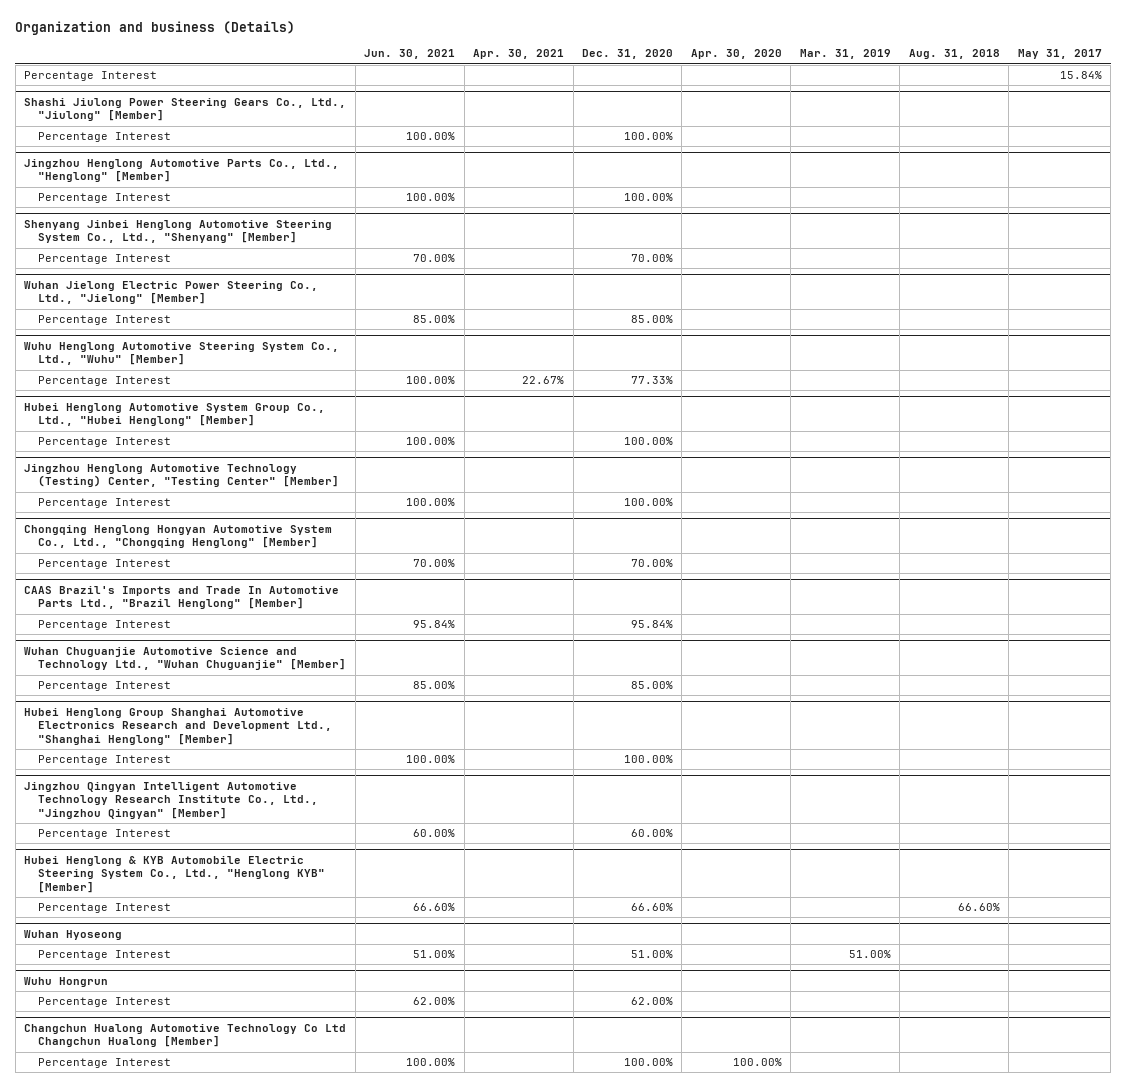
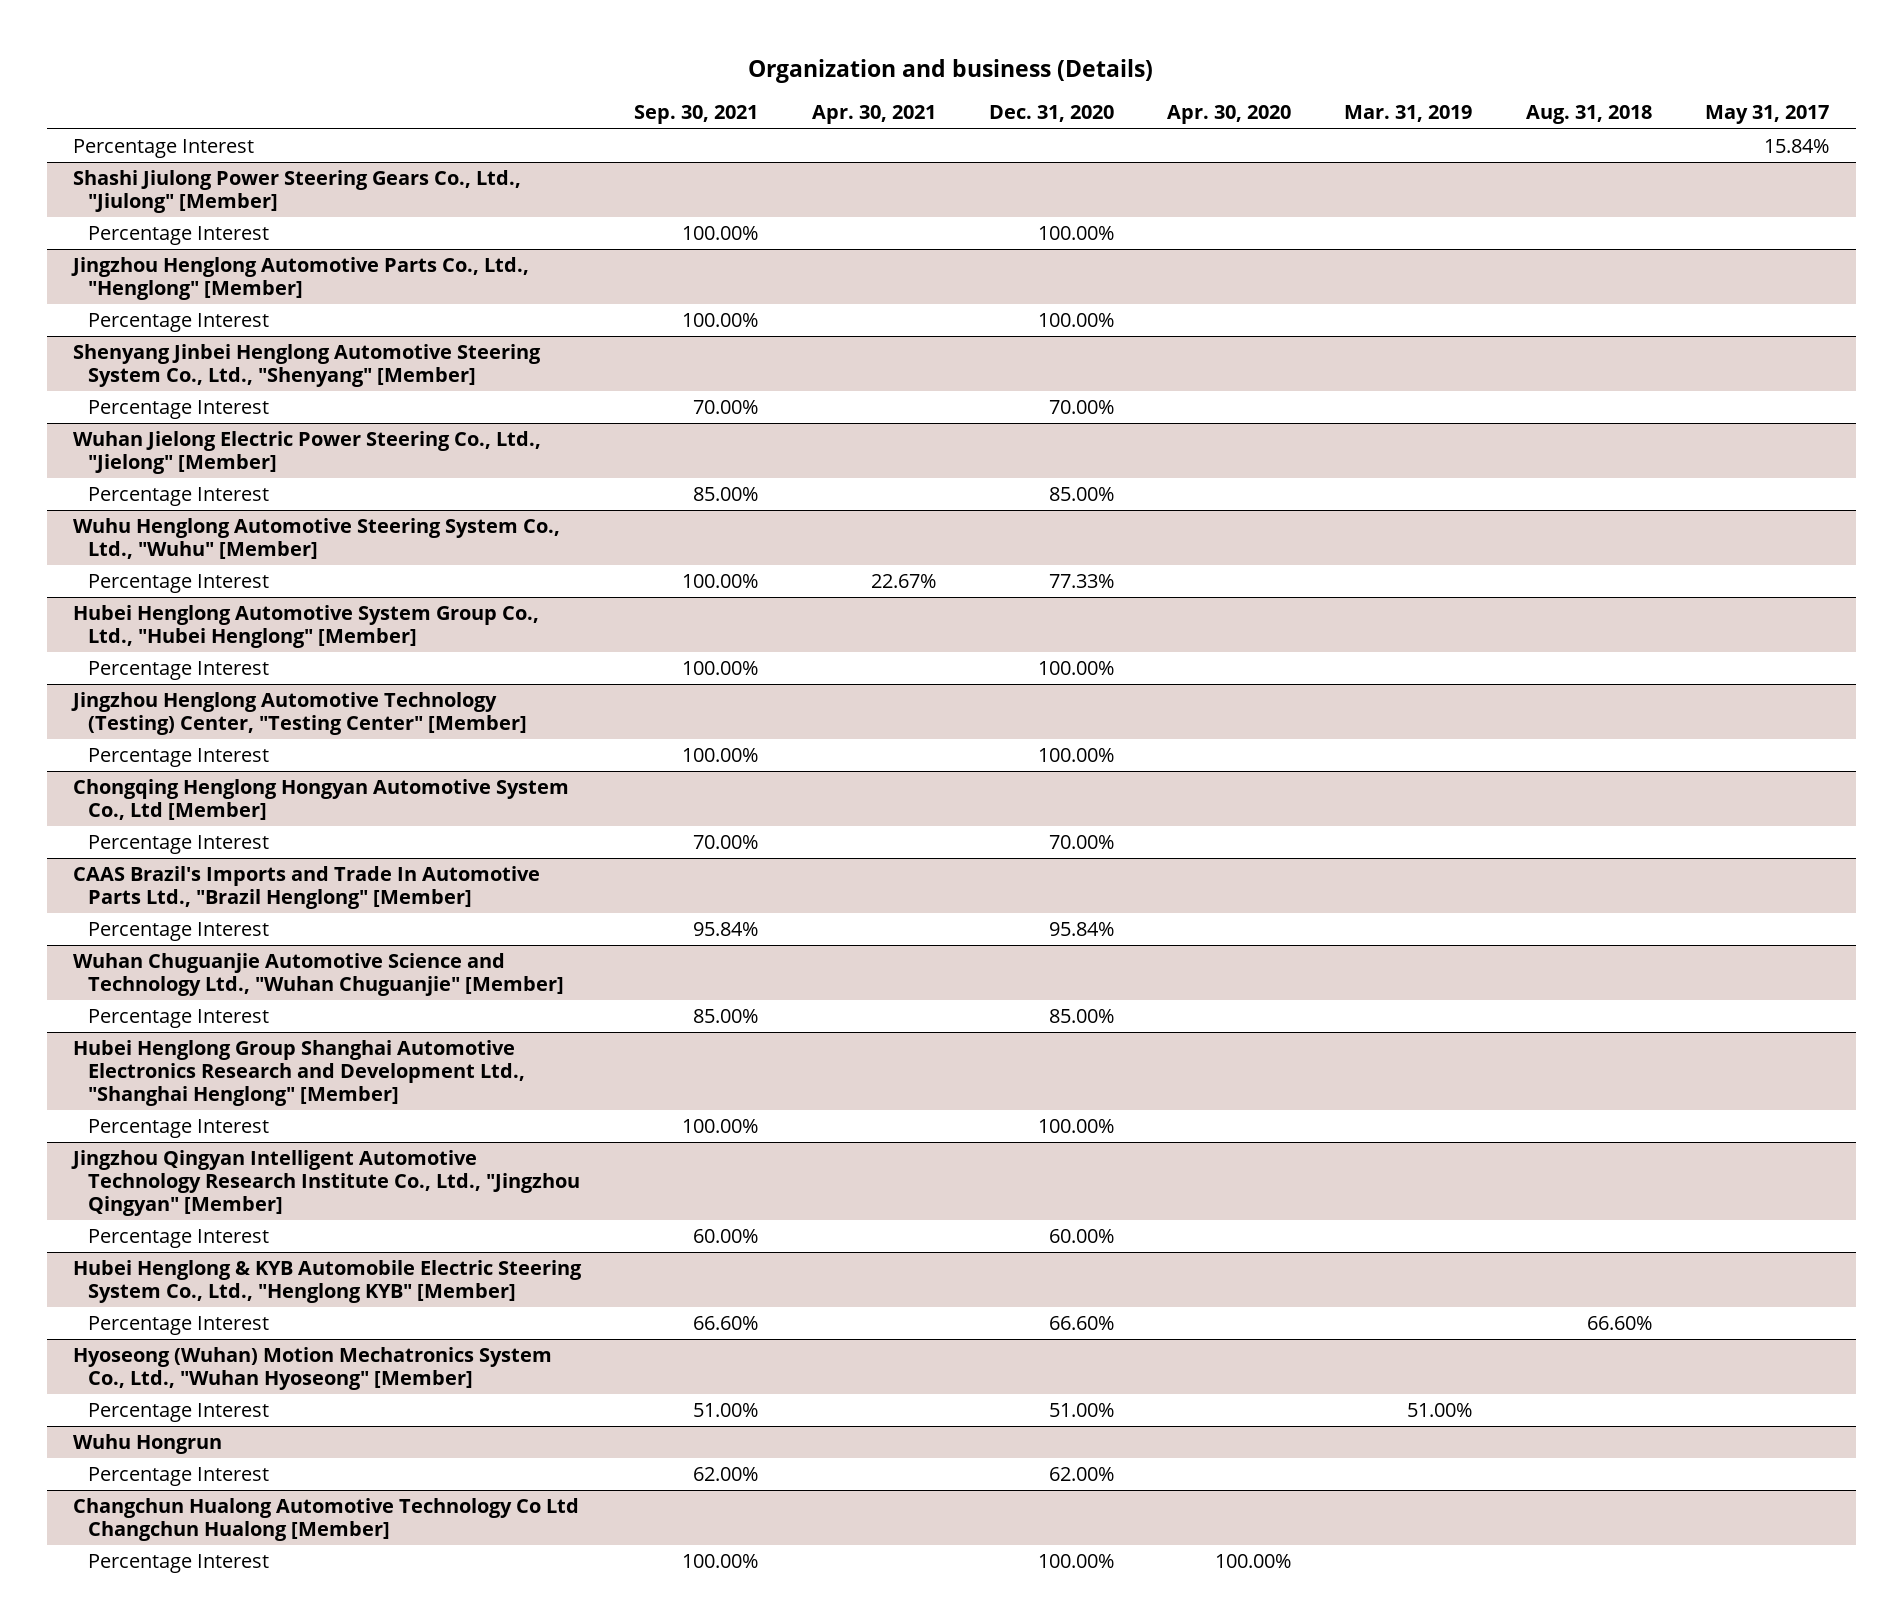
- | Jun. 30, 2021 | Apr. 30, 2021 | Dec. 31, 2020 | Apr. 30, 2020 | Mar. 31, 2019 | Aug. 31, 2018 | May 31, 2017
+ | Sep. 30, 2021 | Apr. 30, 2021 | Dec. 31, 2020 | Apr. 30, 2020 | Mar. 31, 2019 | Aug. 31, 2018 | May 31, 2017
- Chongqing Henglong Hongyan Automotive System Co., Ltd., "Chongqing Henglong" [Member]
+ Chongqing Henglong Hongyan Automotive System Co., Ltd [Member]
- Wuhan Hyoseong
+ Hyoseong (Wuhan) Motion Mechatronics System Co., Ltd., "Wuhan Hyoseong" [Member]

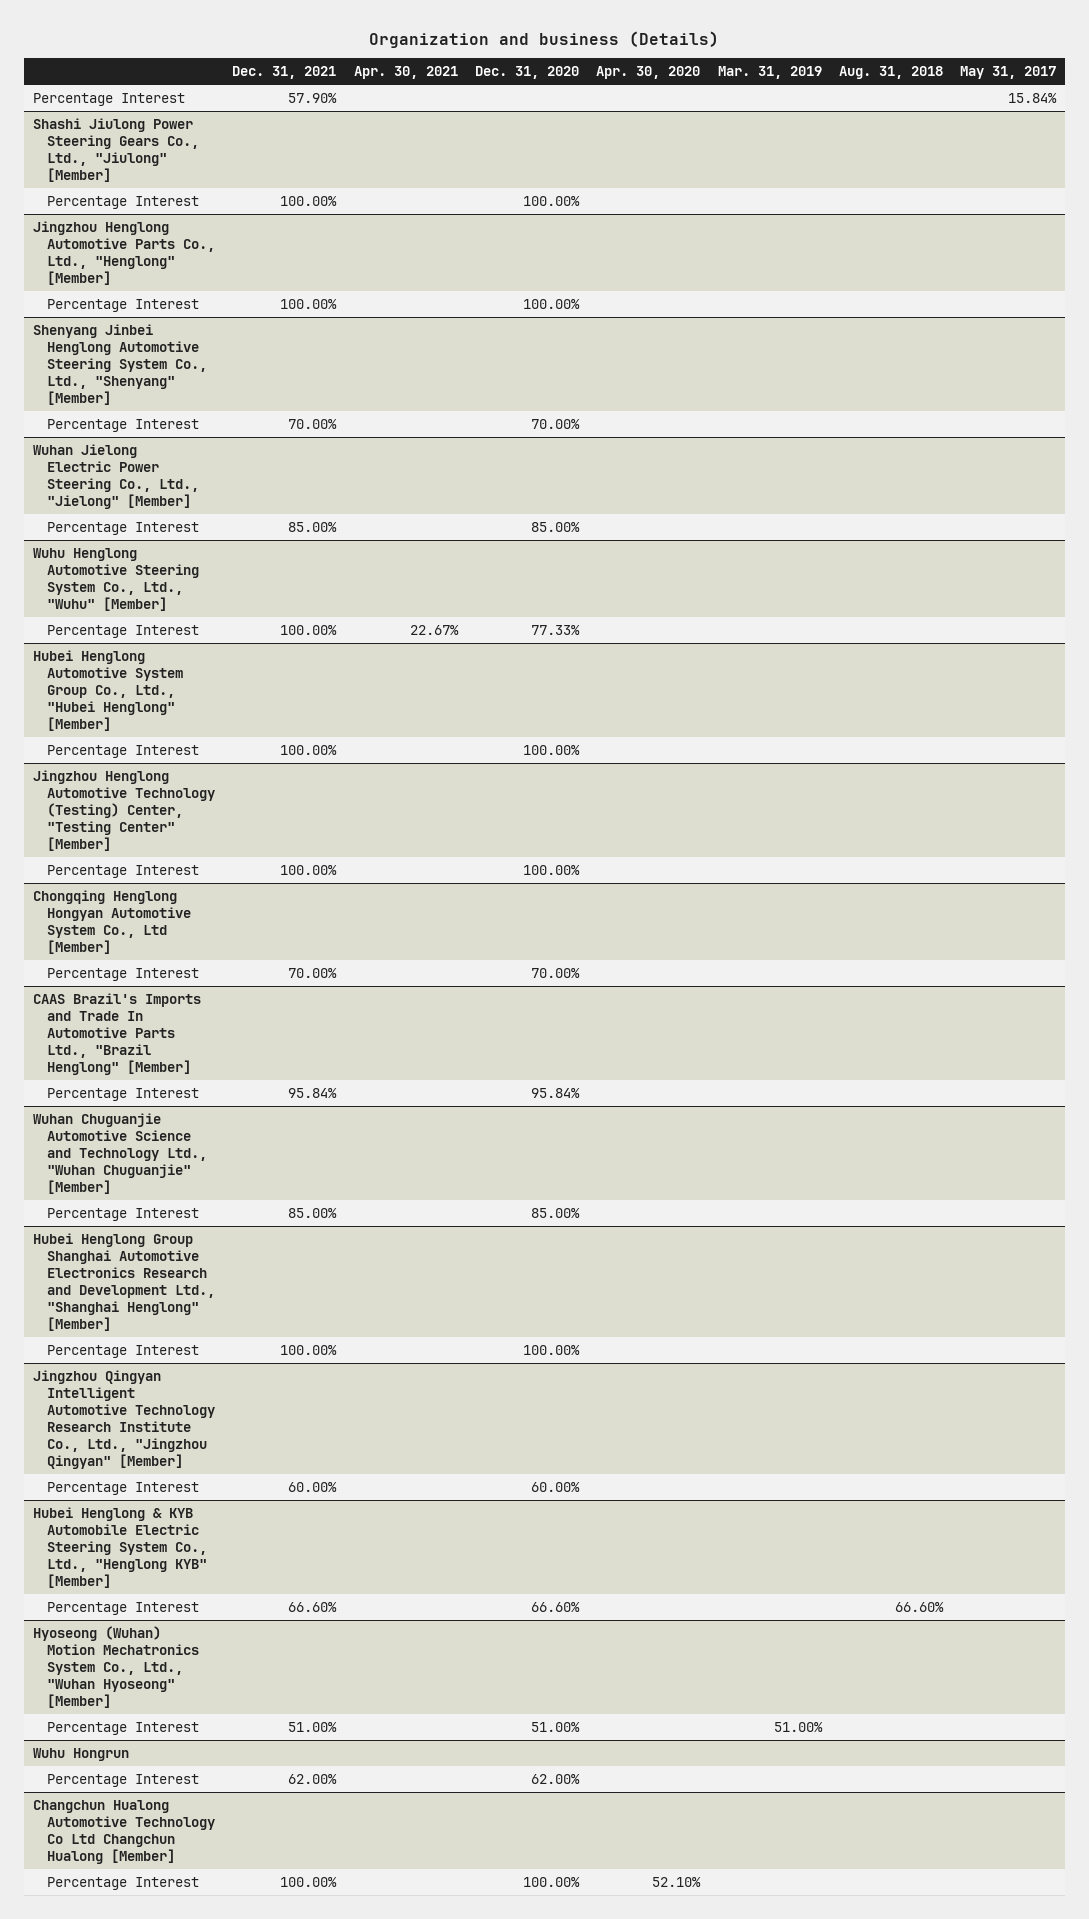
- | Sep. 30, 2021 | Apr. 30, 2021 | Dec. 31, 2020 | Apr. 30, 2020 | Mar. 31, 2019 | Aug. 31, 2018 | May 31, 2017
+ | Dec. 31, 2021 | Apr. 30, 2021 | Dec. 31, 2020 | Apr. 30, 2020 | Mar. 31, 2019 | Aug. 31, 2018 | May 31, 2017
@ Changchun Hualong Automotive Technology Co Ltd Changchun Hualong [Member]
- Percentage Interest | 100.00% | | 100.00% | 100.00% | | |
+ Percentage Interest | 100.00% | | 100.00% | 52.10% | | |

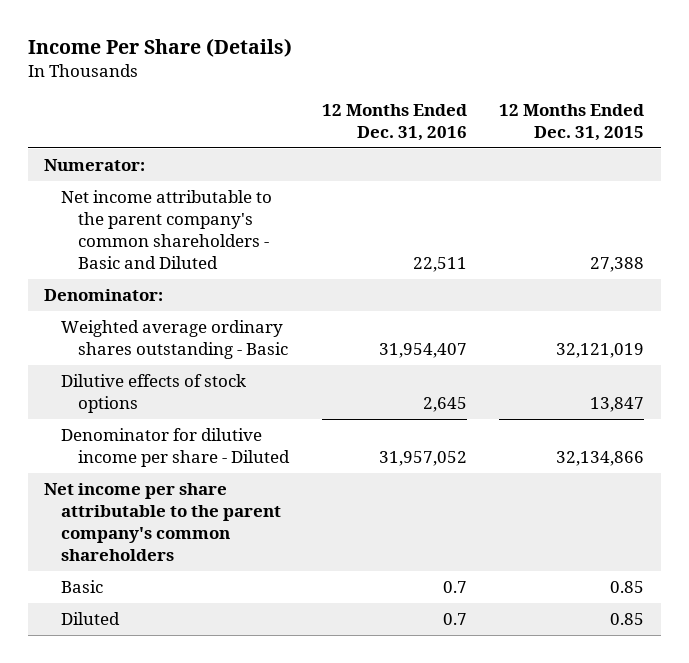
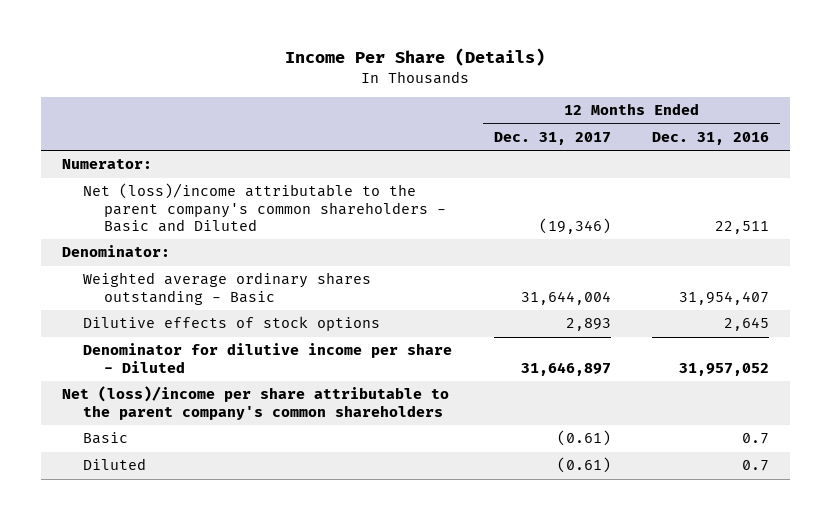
- | 12 Months Ended Dec. 31, 2016 | 12 Months Ended Dec. 31, 2015
+ | 12 Months Ended Dec. 31, 2017 | 12 Months Ended Dec. 31, 2016
- Net income attributable to the parent company's common shareholders - Basic and Diluted | 22,511 | 27,388
+ Net (loss)/income attributable to the parent company's common shareholders - Basic and Diluted | (19,346) | 22,511
- Net income per share attributable to the parent company's common shareholders
+ Net (loss)/income per share attributable to the parent company's common shareholders

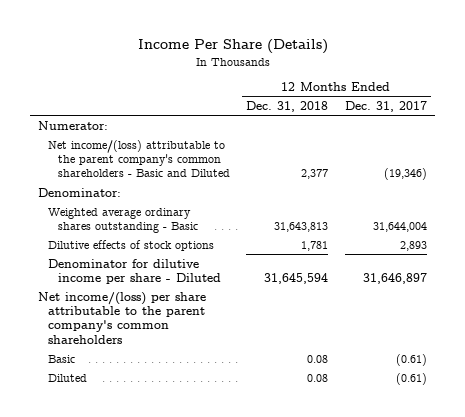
- | 12 Months Ended Dec. 31, 2017 | 12 Months Ended Dec. 31, 2016
+ | 12 Months Ended Dec. 31, 2018 | 12 Months Ended Dec. 31, 2017
- Net (loss)/income attributable to the parent company's common shareholders - Basic and Diluted | (19,346) | 22,511
+ Net income/(loss) attributable to the parent company's common shareholders - Basic and Diluted | 2,377 | (19,346)
- Net (loss)/income per share attributable to the parent company's common shareholders
+ Net income/(loss) per share attributable to the parent company's common shareholders

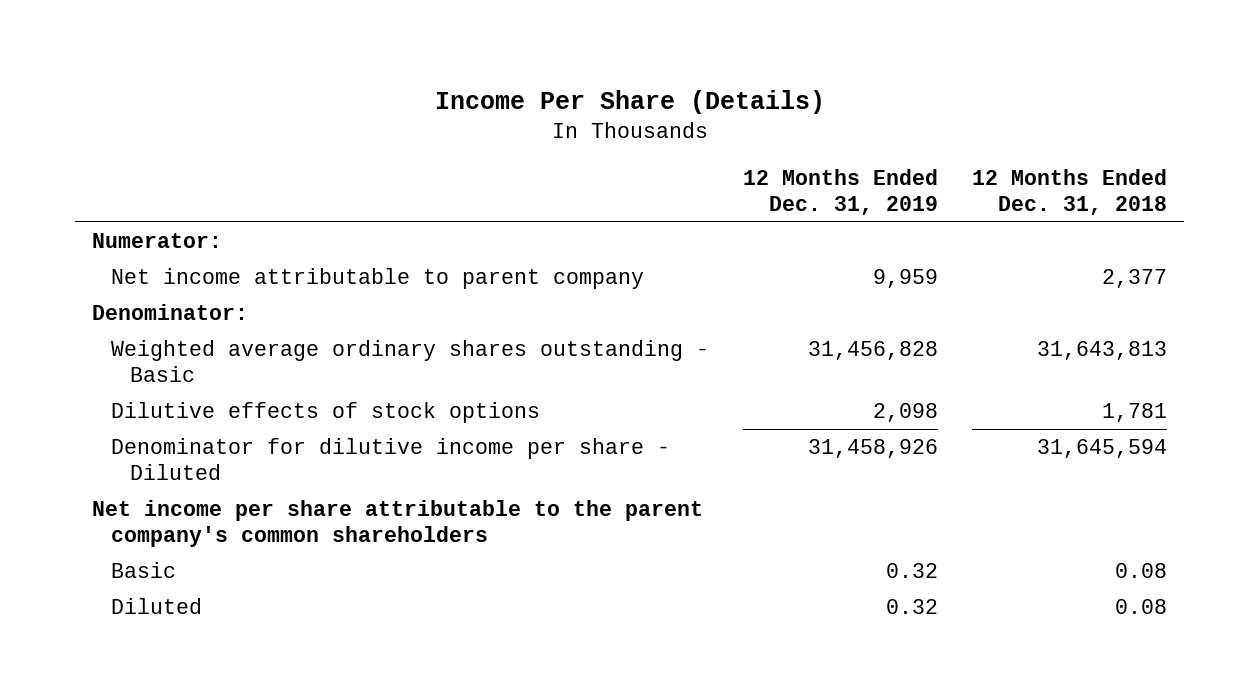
- | 12 Months Ended Dec. 31, 2018 | 12 Months Ended Dec. 31, 2017
+ | 12 Months Ended Dec. 31, 2019 | 12 Months Ended Dec. 31, 2018
- Net income/(loss) attributable to the parent company's common shareholders - Basic and Diluted | 2,377 | (19,346)
+ Net income attributable to parent company | 9,959 | 2,377
- Net income/(loss) per share attributable to the parent company's common shareholders
+ Net income per share attributable to the parent company's common shareholders

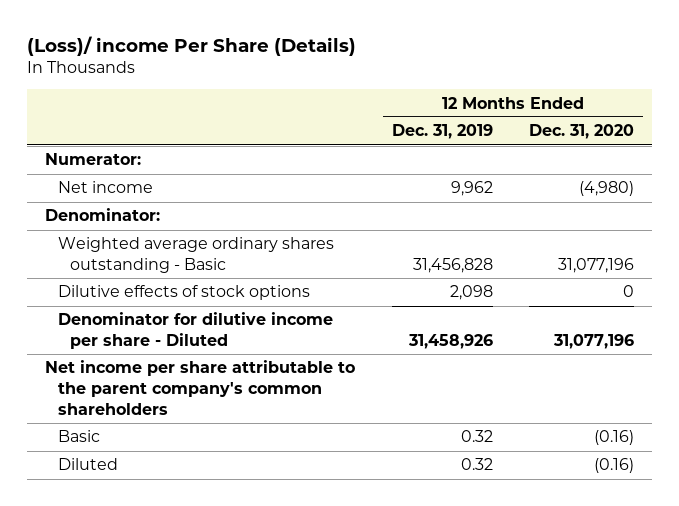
- Income Per Share (Details)
+ (Loss)/ income Per Share (Details)
- | 12 Months Ended Dec. 31, 2019 | 12 Months Ended Dec. 31, 2018
+ | 12 Months Ended Dec. 31, 2019 | 12 Months Ended Dec. 31, 2020
- Net income attributable to parent company | 9,959 | 2,377
+ Net income | 9,962 | (4,980)

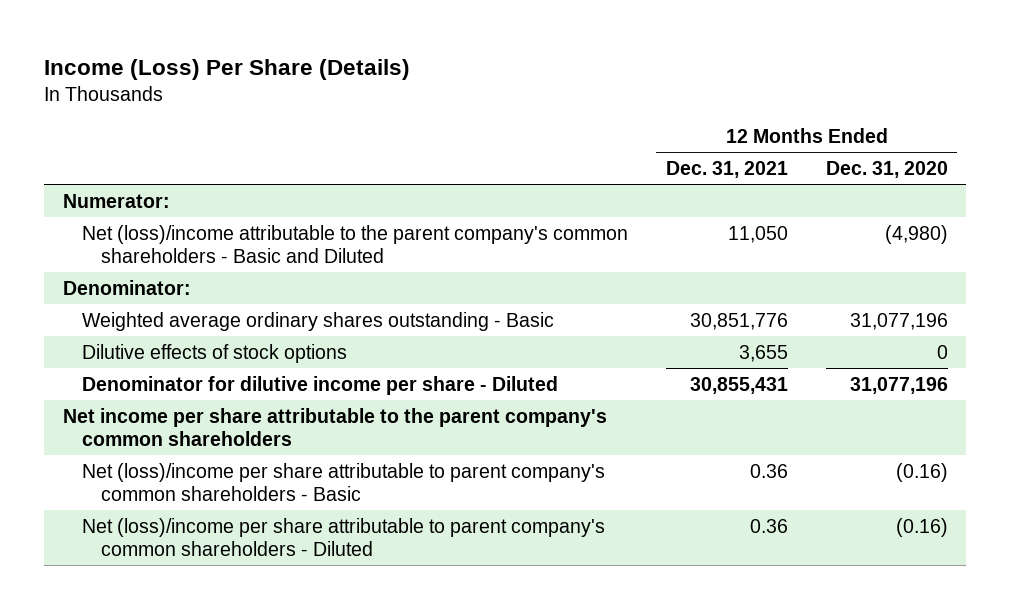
- (Loss)/ income Per Share (Details)
+ Income (Loss) Per Share (Details)
- | 12 Months Ended Dec. 31, 2019 | 12 Months Ended Dec. 31, 2020
+ | 12 Months Ended Dec. 31, 2021 | 12 Months Ended Dec. 31, 2020
- Net income | 9,962 | (4,980)
+ Net (loss)/income attributable to the parent company's common shareholders - Basic and Diluted | 11,050 | (4,980)
- Basic | 0.32 | (0.16)
- Diluted | 0.32 | (0.16)
+ Net (loss)/income per share attributable to parent company's common shareholders - Basic | 0.36 | (0.16)
+ Net (loss)/income per share attributable to parent company's common shareholders - Diluted | 0.36 | (0.16)

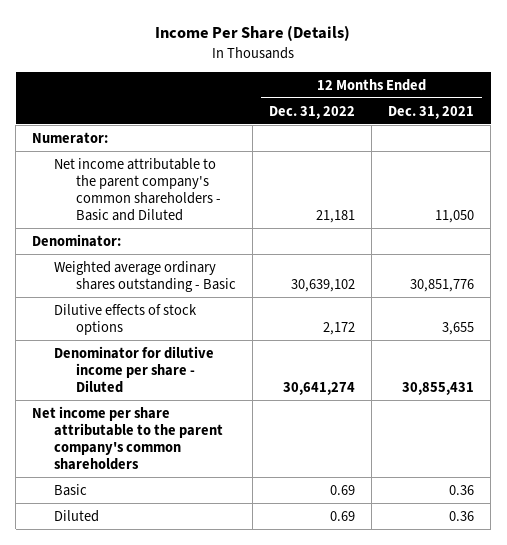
- Income (Loss) Per Share (Details)
+ Income Per Share (Details)
- | 12 Months Ended Dec. 31, 2021 | 12 Months Ended Dec. 31, 2020
+ | 12 Months Ended Dec. 31, 2022 | 12 Months Ended Dec. 31, 2021
- Net (loss)/income attributable to the parent company's common shareholders - Basic and Diluted | 11,050 | (4,980)
+ Net income attributable to the parent company's common shareholders - Basic and Diluted | 21,181 | 11,050
- Net (loss)/income per share attributable to parent company's common shareholders - Basic | 0.36 | (0.16)
- Net (loss)/income per share attributable to parent company's common shareholders - Diluted | 0.36 | (0.16)
+ Basic | 0.69 | 0.36
+ Diluted | 0.69 | 0.36

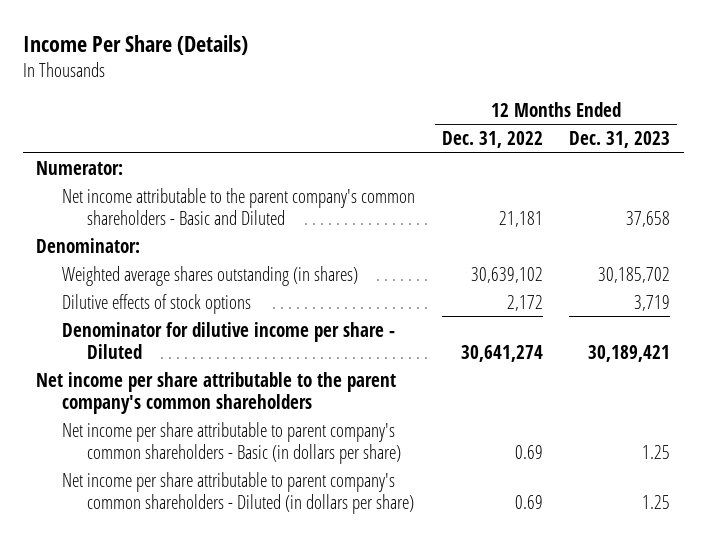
- | 12 Months Ended Dec. 31, 2022 | 12 Months Ended Dec. 31, 2021
+ | 12 Months Ended Dec. 31, 2022 | 12 Months Ended Dec. 31, 2023
- Weighted average ordinary shares outstanding - Basic | 30,639,102 | 30,851,776
+ Weighted average shares outstanding (in shares) | 30,639,102 | 30,185,702
- Basic | 0.69 | 0.36
- Diluted | 0.69 | 0.36
+ Net income per share attributable to parent company's common shareholders - Basic (in dollars per share) | 0.69 | 1.25
+ Net income per share attributable to parent company's common shareholders - Diluted (in dollars per share) | 0.69 | 1.25

